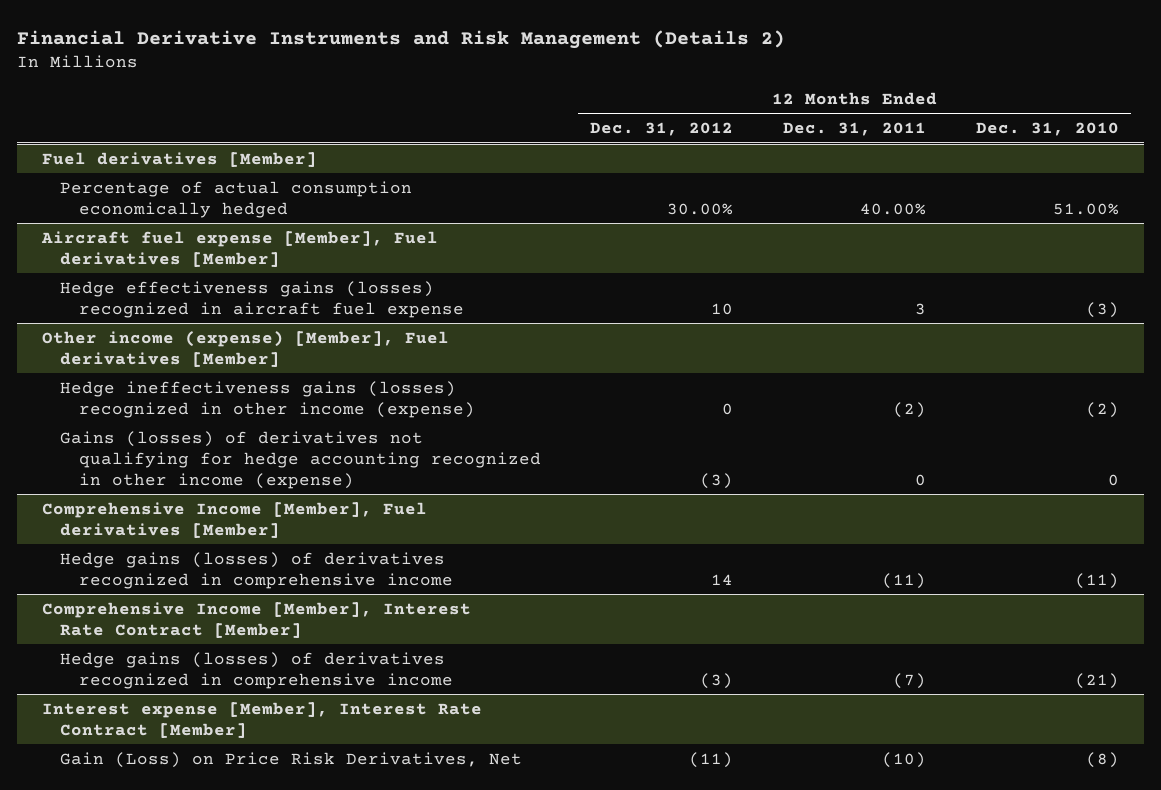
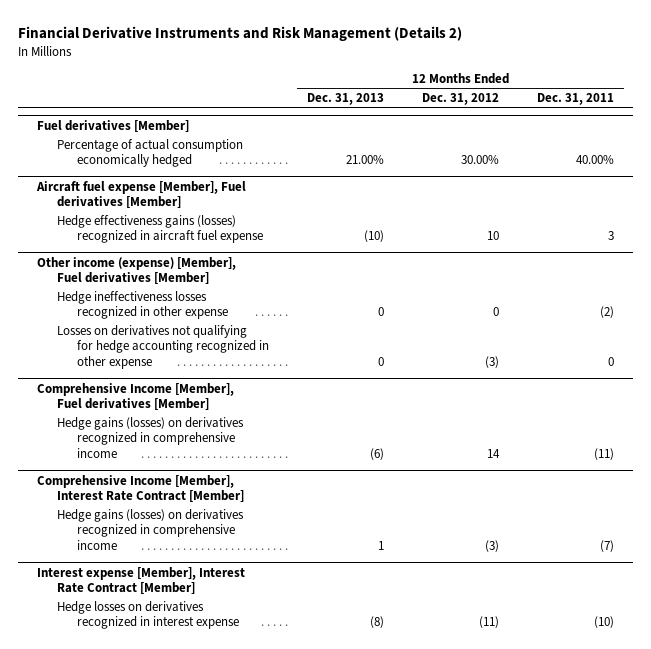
- | 12 Months Ended Dec. 31, 2012 | 12 Months Ended Dec. 31, 2011 | 12 Months Ended Dec. 31, 2010
+ | 12 Months Ended Dec. 31, 2013 | 12 Months Ended Dec. 31, 2012 | 12 Months Ended Dec. 31, 2011
@ Other income (expense) [Member], Fuel derivatives [Member]
- Hedge ineffectiveness gains (losses) recognized in other income (expense) | 0 | (2) | (2)
- Gains (losses) of derivatives not qualifying for hedge accounting recognized in other income (expense) | (3) | 0 | 0
+ Hedge ineffectiveness losses recognized in other expense | 0 | 0 | (2)
+ Losses on derivatives not qualifying for hedge accounting recognized in other expense | 0 | (3) | 0
@ Comprehensive Income [Member], Fuel derivatives [Member]
- Hedge gains (losses) of derivatives recognized in comprehensive income | 14 | (11) | (11)
+ Hedge gains (losses) on derivatives recognized in comprehensive income | (6) | 14 | (11)
@ Comprehensive Income [Member], Interest Rate Contract [Member]
- Hedge gains (losses) of derivatives recognized in comprehensive income | (3) | (7) | (21)
+ Hedge gains (losses) on derivatives recognized in comprehensive income | 1 | (3) | (7)
@ Interest expense [Member], Interest Rate Contract [Member]
- Gain (Loss) on Price Risk Derivatives, Net | (11) | (10) | (8)
+ Hedge losses on derivatives recognized in interest expense | (8) | (11) | (10)

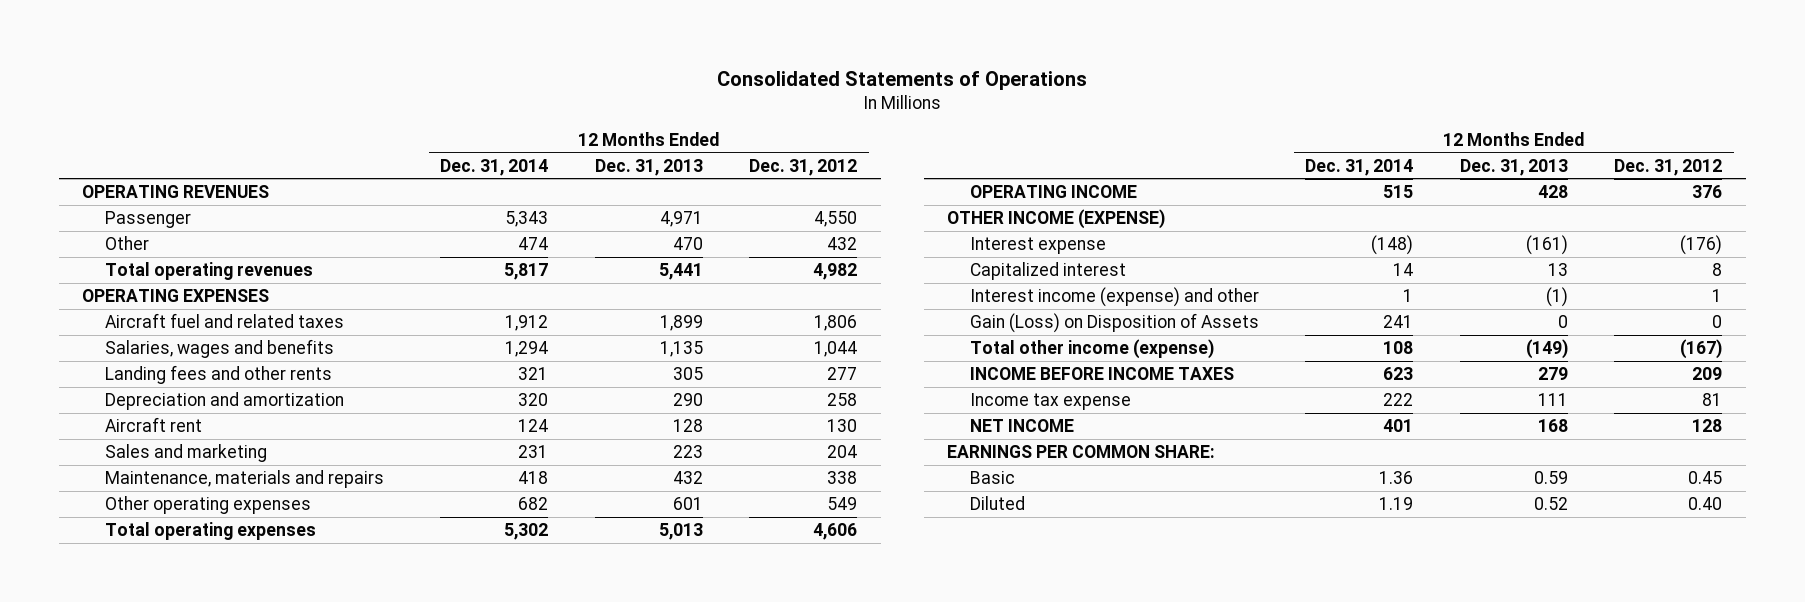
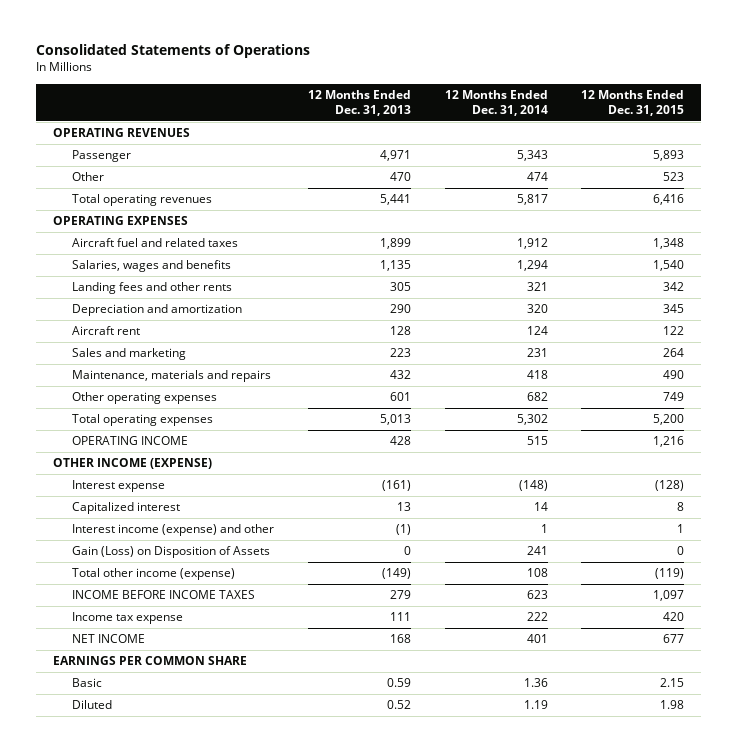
- | 12 Months Ended Dec. 31, 2014 | 12 Months Ended Dec. 31, 2013 | 12 Months Ended Dec. 31, 2012
+ | 12 Months Ended Dec. 31, 2013 | 12 Months Ended Dec. 31, 2014 | 12 Months Ended Dec. 31, 2015
- EARNINGS PER COMMON SHARE:
+ EARNINGS PER COMMON SHARE

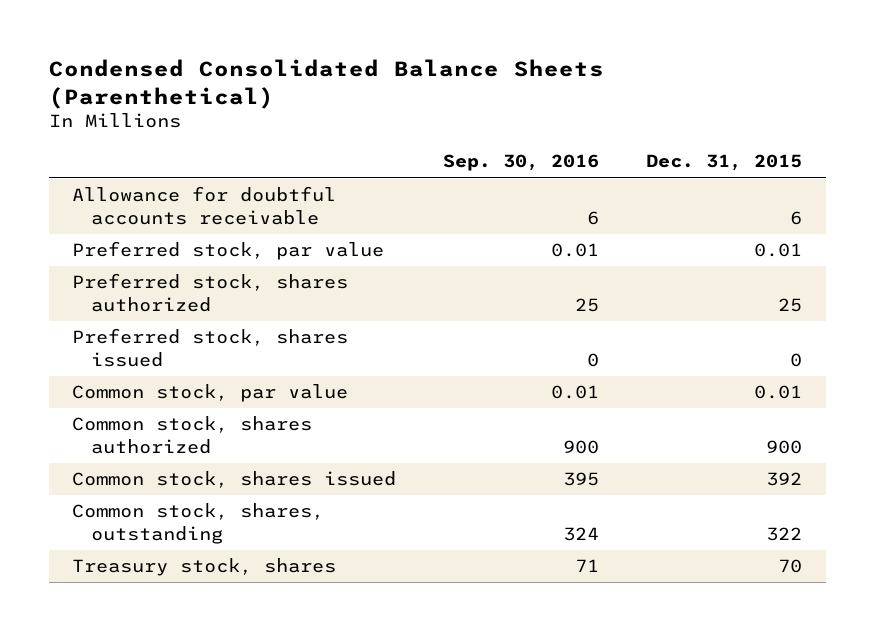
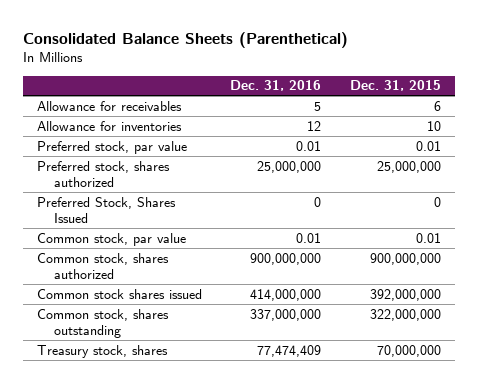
- Condensed Consolidated Balance Sheets (Parenthetical)
+ Consolidated Balance Sheets (Parenthetical)
- | Sep. 30, 2016 | Dec. 31, 2015
+ | Dec. 31, 2016 | Dec. 31, 2015
- Allowance for doubtful accounts receivable | 6 | 6
+ Allowance for receivables | 5 | 6
+ Allowance for inventories | 12 | 10
- Preferred stock, shares authorized | 25 | 25
- Preferred stock, shares issued | 0 | 0
+ Preferred stock, shares authorized | 25,000,000 | 25,000,000
+ Preferred Stock, Shares Issued | 0 | 0
- Common stock, shares authorized | 900 | 900
- Common stock, shares issued | 395 | 392
- Common stock, shares, outstanding | 324 | 322
- Treasury stock, shares | 71 | 70
+ Common stock, shares authorized | 900,000,000 | 900,000,000
+ Common stock shares issued | 414,000,000 | 392,000,000
+ Common stock, shares outstanding | 337,000,000 | 322,000,000
+ Treasury stock, shares | 77,474,409 | 70,000,000

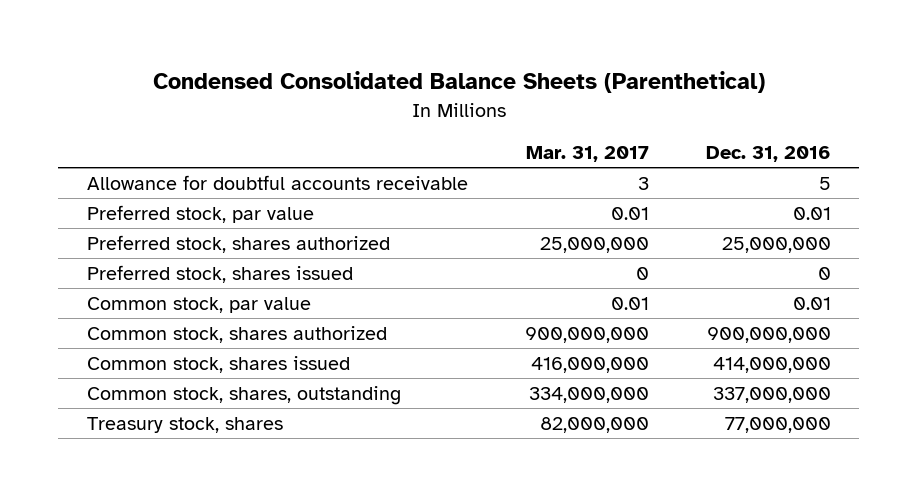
- Consolidated Balance Sheets (Parenthetical)
+ Condensed Consolidated Balance Sheets (Parenthetical)
- | Dec. 31, 2016 | Dec. 31, 2015
+ | Mar. 31, 2017 | Dec. 31, 2016
- Allowance for receivables | 5 | 6
- Allowance for inventories | 12 | 10
+ Allowance for doubtful accounts receivable | 3 | 5
- Preferred Stock, Shares Issued | 0 | 0
+ Preferred stock, shares issued | 0 | 0
- Common stock shares issued | 414,000,000 | 392,000,000
- Common stock, shares outstanding | 337,000,000 | 322,000,000
- Treasury stock, shares | 77,474,409 | 70,000,000
+ Common stock, shares issued | 416,000,000 | 414,000,000
+ Common stock, shares, outstanding | 334,000,000 | 337,000,000
+ Treasury stock, shares | 82,000,000 | 77,000,000

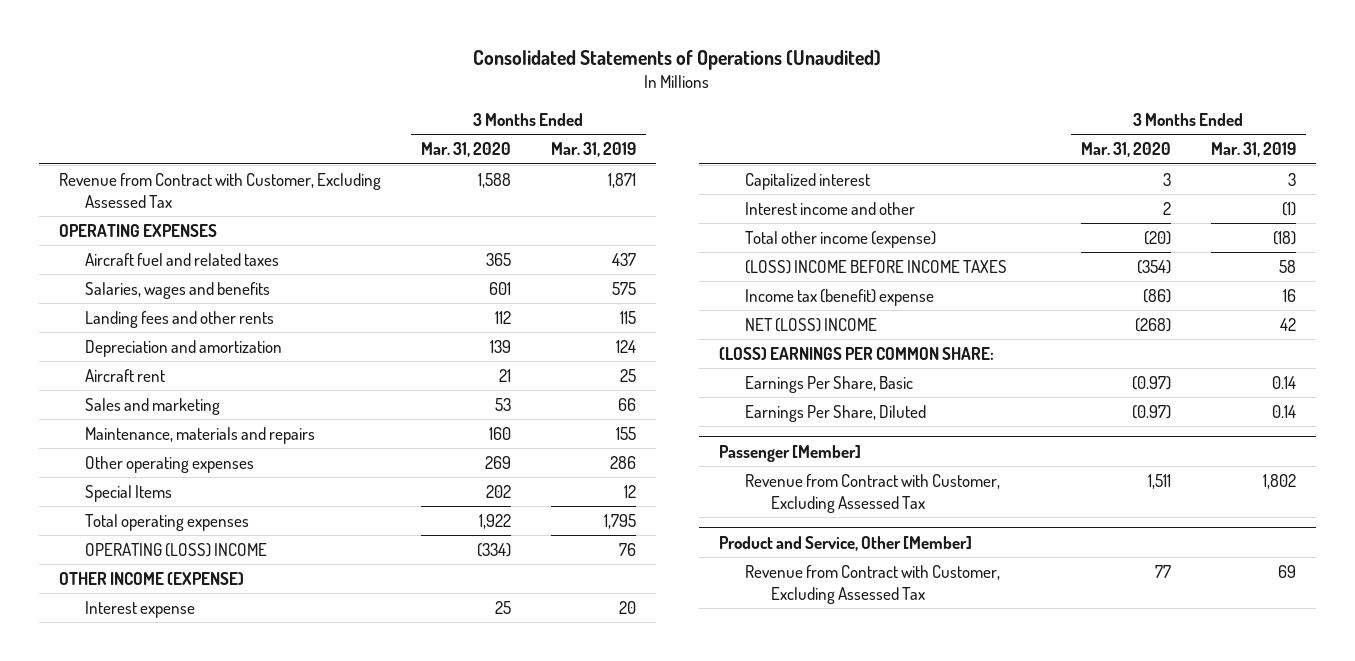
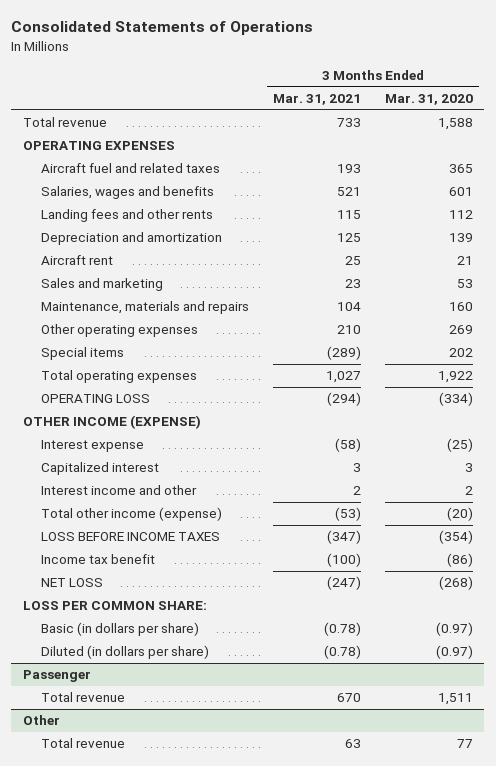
- Consolidated Statements of Operations (Unaudited)
+ Consolidated Statements of Operations
- | 3 Months Ended Mar. 31, 2020 | 3 Months Ended Mar. 31, 2019
+ | 3 Months Ended Mar. 31, 2021 | 3 Months Ended Mar. 31, 2020
- Revenue from Contract with Customer, Excluding Assessed Tax | 1,588 | 1,871
+ Total revenue | 733 | 1,588
- Special Items | 202 | 12
+ Special items | (289) | 202
- OPERATING (LOSS) INCOME | (334) | 76
+ OPERATING LOSS | (294) | (334)
- Interest expense | 25 | 20
+ Interest expense | (58) | (25)
- (LOSS) INCOME BEFORE INCOME TAXES | (354) | 58
- Income tax (benefit) expense | (86) | 16
- NET (LOSS) INCOME | (268) | 42
- (LOSS) EARNINGS PER COMMON SHARE:
- Earnings Per Share, Basic | (0.97) | 0.14
- Earnings Per Share, Diluted | (0.97) | 0.14
- Passenger [Member]
- Revenue from Contract with Customer, Excluding Assessed Tax | 1,511 | 1,802
- Product and Service, Other [Member]
- Revenue from Contract with Customer, Excluding Assessed Tax | 77 | 69
+ LOSS BEFORE INCOME TAXES | (347) | (354)
+ Income tax benefit | (100) | (86)
+ NET LOSS | (247) | (268)
+ LOSS PER COMMON SHARE:
+ Basic (in dollars per share) | (0.78) | (0.97)
+ Diluted (in dollars per share) | (0.78) | (0.97)
+ Passenger
+ Total revenue | 670 | 1,511
+ Other
+ Total revenue | 63 | 77

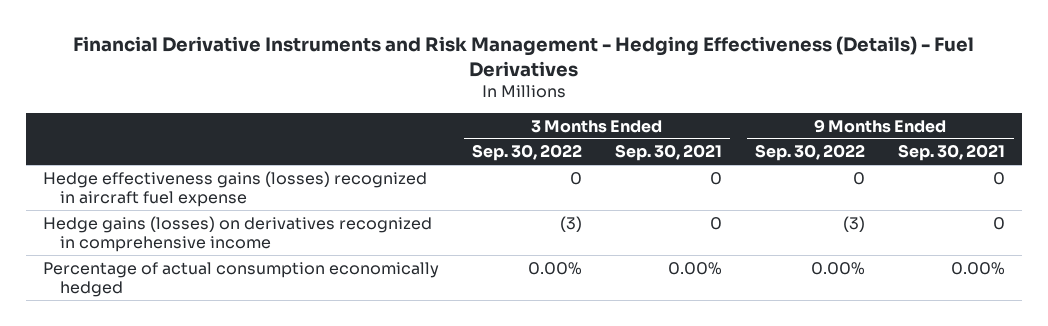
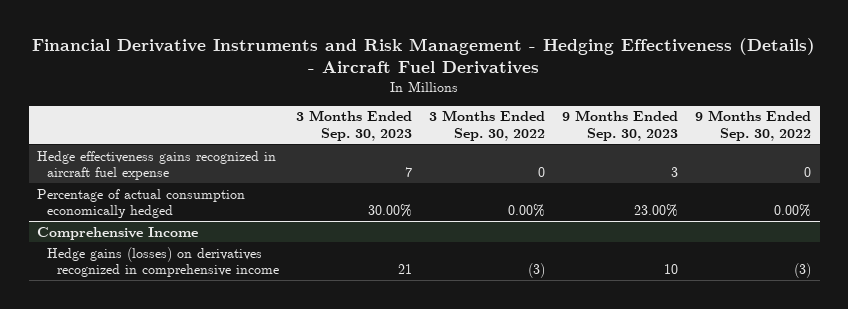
- Financial Derivative Instruments and Risk Management - Hedging Effectiveness (Details) - Fuel Derivatives
+ Financial Derivative Instruments and Risk Management - Hedging Effectiveness (Details) - Aircraft Fuel Derivatives
- | 3 Months Ended Sep. 30, 2022 | 3 Months Ended Sep. 30, 2021 | 9 Months Ended Sep. 30, 2022 | 9 Months Ended Sep. 30, 2021
+ | 3 Months Ended Sep. 30, 2023 | 3 Months Ended Sep. 30, 2022 | 9 Months Ended Sep. 30, 2023 | 9 Months Ended Sep. 30, 2022
- Hedge effectiveness gains (losses) recognized in aircraft fuel expense | 0 | 0 | 0 | 0
- Hedge gains (losses) on derivatives recognized in comprehensive income | (3) | 0 | (3) | 0
+ Hedge effectiveness gains recognized in aircraft fuel expense | 7 | 0 | 3 | 0
+ Comprehensive Income
+ Hedge gains (losses) on derivatives recognized in comprehensive income | 21 | (3) | 10 | (3)

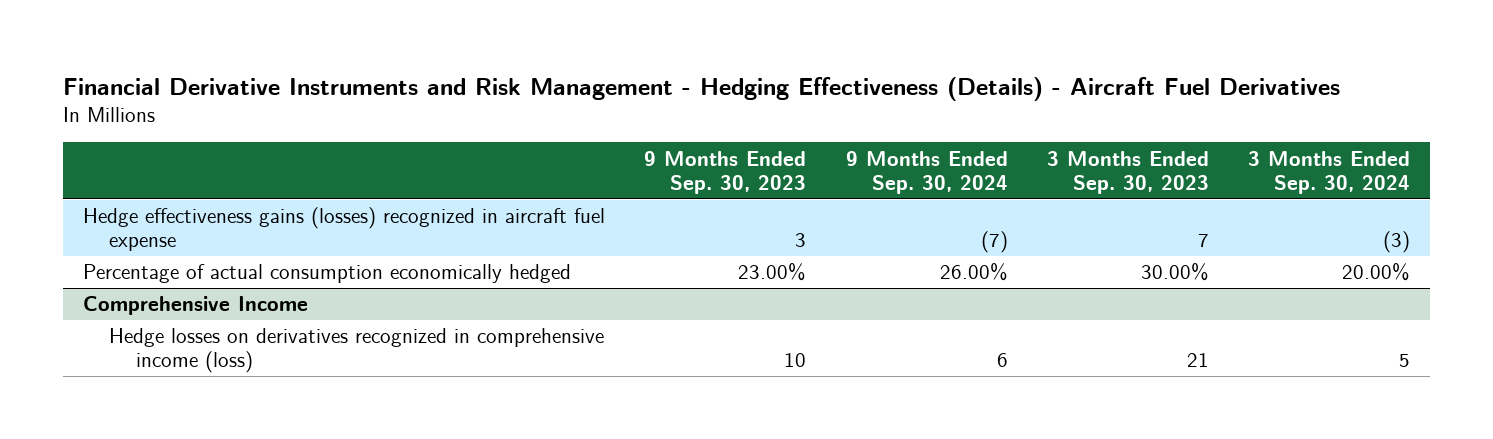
- | 3 Months Ended Sep. 30, 2023 | 3 Months Ended Sep. 30, 2022 | 9 Months Ended Sep. 30, 2023 | 9 Months Ended Sep. 30, 2022
+ | 9 Months Ended Sep. 30, 2023 | 9 Months Ended Sep. 30, 2024 | 3 Months Ended Sep. 30, 2023 | 3 Months Ended Sep. 30, 2024
- Hedge effectiveness gains recognized in aircraft fuel expense | 7 | 0 | 3 | 0
+ Hedge effectiveness gains (losses) recognized in aircraft fuel expense | 3 | (7) | 7 | (3)
@ Comprehensive Income
- Hedge gains (losses) on derivatives recognized in comprehensive income | 21 | (3) | 10 | (3)
+ Hedge losses on derivatives recognized in comprehensive income (loss) | 10 | 6 | 21 | 5

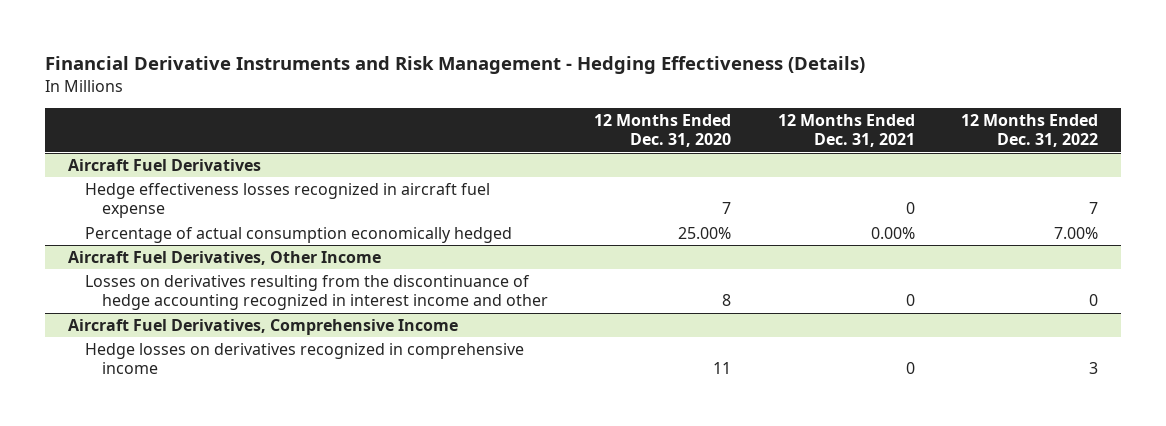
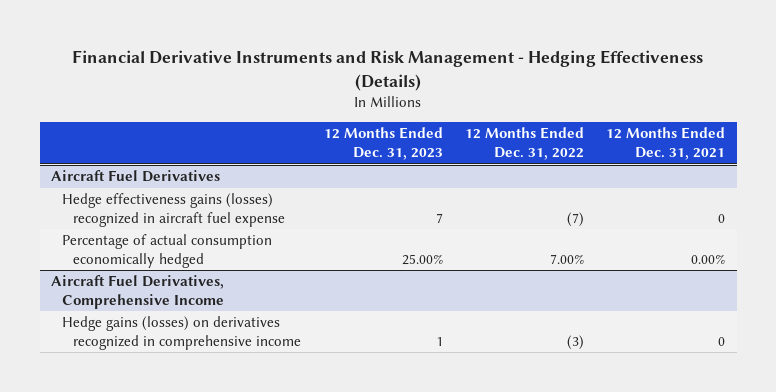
- | 12 Months Ended Dec. 31, 2020 | 12 Months Ended Dec. 31, 2021 | 12 Months Ended Dec. 31, 2022
+ | 12 Months Ended Dec. 31, 2023 | 12 Months Ended Dec. 31, 2022 | 12 Months Ended Dec. 31, 2021
@ Aircraft Fuel Derivatives
- Hedge effectiveness losses recognized in aircraft fuel expense | 7 | 0 | 7
+ Hedge effectiveness gains (losses) recognized in aircraft fuel expense | 7 | (7) | 0
- Aircraft Fuel Derivatives, Other Income
- Losses on derivatives resulting from the discontinuance of hedge accounting recognized in interest income and other | 8 | 0 | 0
@ Aircraft Fuel Derivatives, Comprehensive Income
- Hedge losses on derivatives recognized in comprehensive income | 11 | 0 | 3
+ Hedge gains (losses) on derivatives recognized in comprehensive income | 1 | (3) | 0

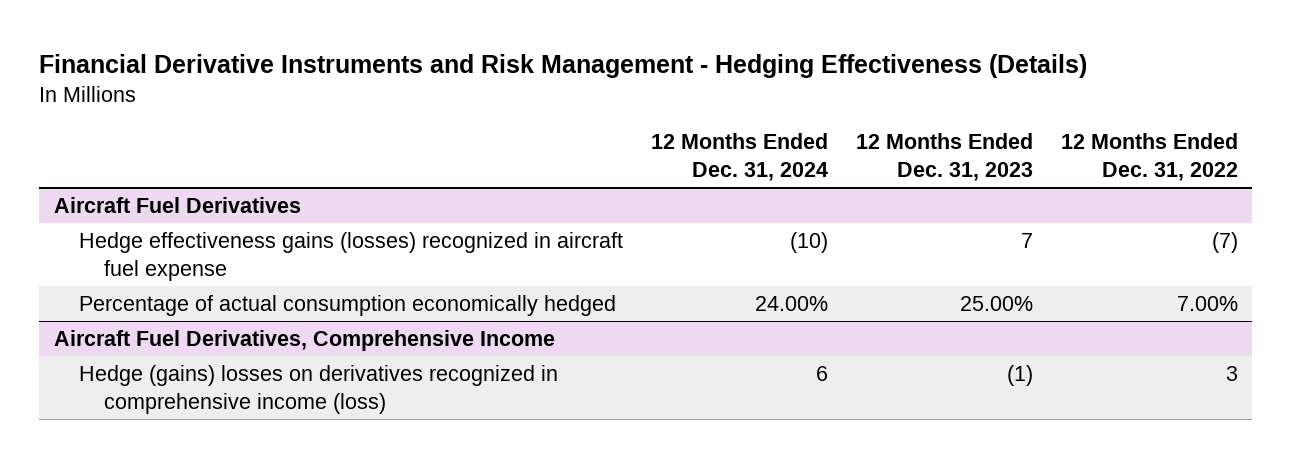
- | 12 Months Ended Dec. 31, 2023 | 12 Months Ended Dec. 31, 2022 | 12 Months Ended Dec. 31, 2021
+ | 12 Months Ended Dec. 31, 2024 | 12 Months Ended Dec. 31, 2023 | 12 Months Ended Dec. 31, 2022
@ Aircraft Fuel Derivatives, Comprehensive Income
- Hedge gains (losses) on derivatives recognized in comprehensive income | 1 | (3) | 0
+ Hedge (gains) losses on derivatives recognized in comprehensive income (loss) | 6 | (1) | 3

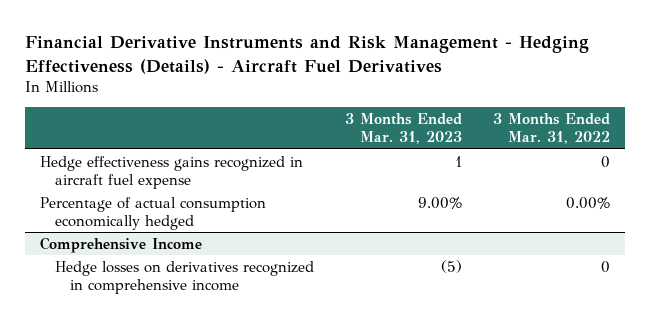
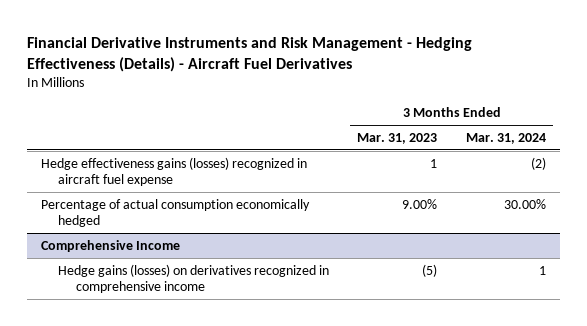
- | 3 Months Ended Mar. 31, 2023 | 3 Months Ended Mar. 31, 2022
+ | 3 Months Ended Mar. 31, 2023 | 3 Months Ended Mar. 31, 2024
- Hedge effectiveness gains recognized in aircraft fuel expense | 1 | 0
+ Hedge effectiveness gains (losses) recognized in aircraft fuel expense | 1 | (2)
@ Comprehensive Income
- Hedge losses on derivatives recognized in comprehensive income | (5) | 0
+ Hedge gains (losses) on derivatives recognized in comprehensive income | (5) | 1

